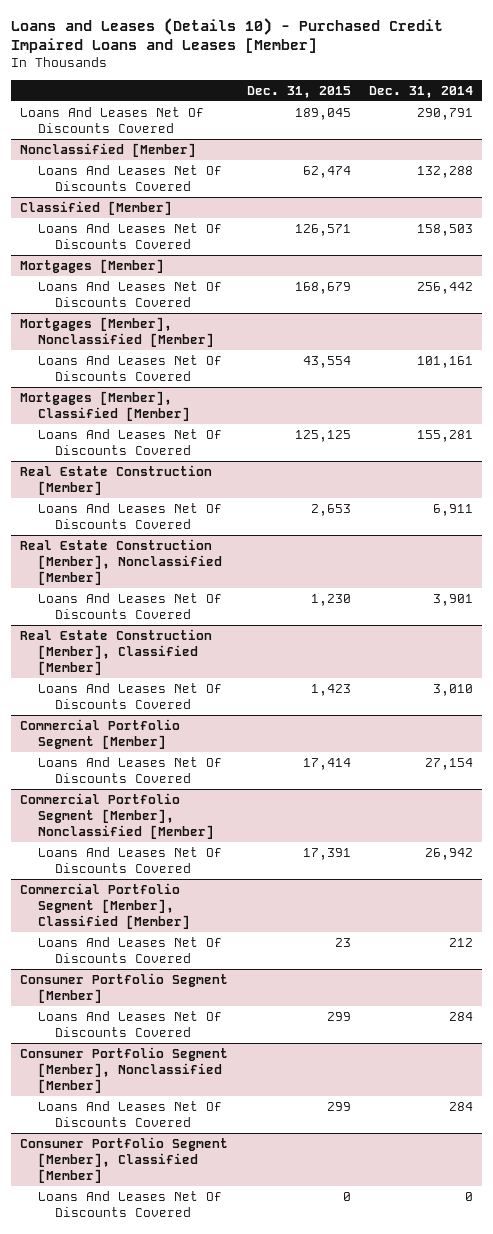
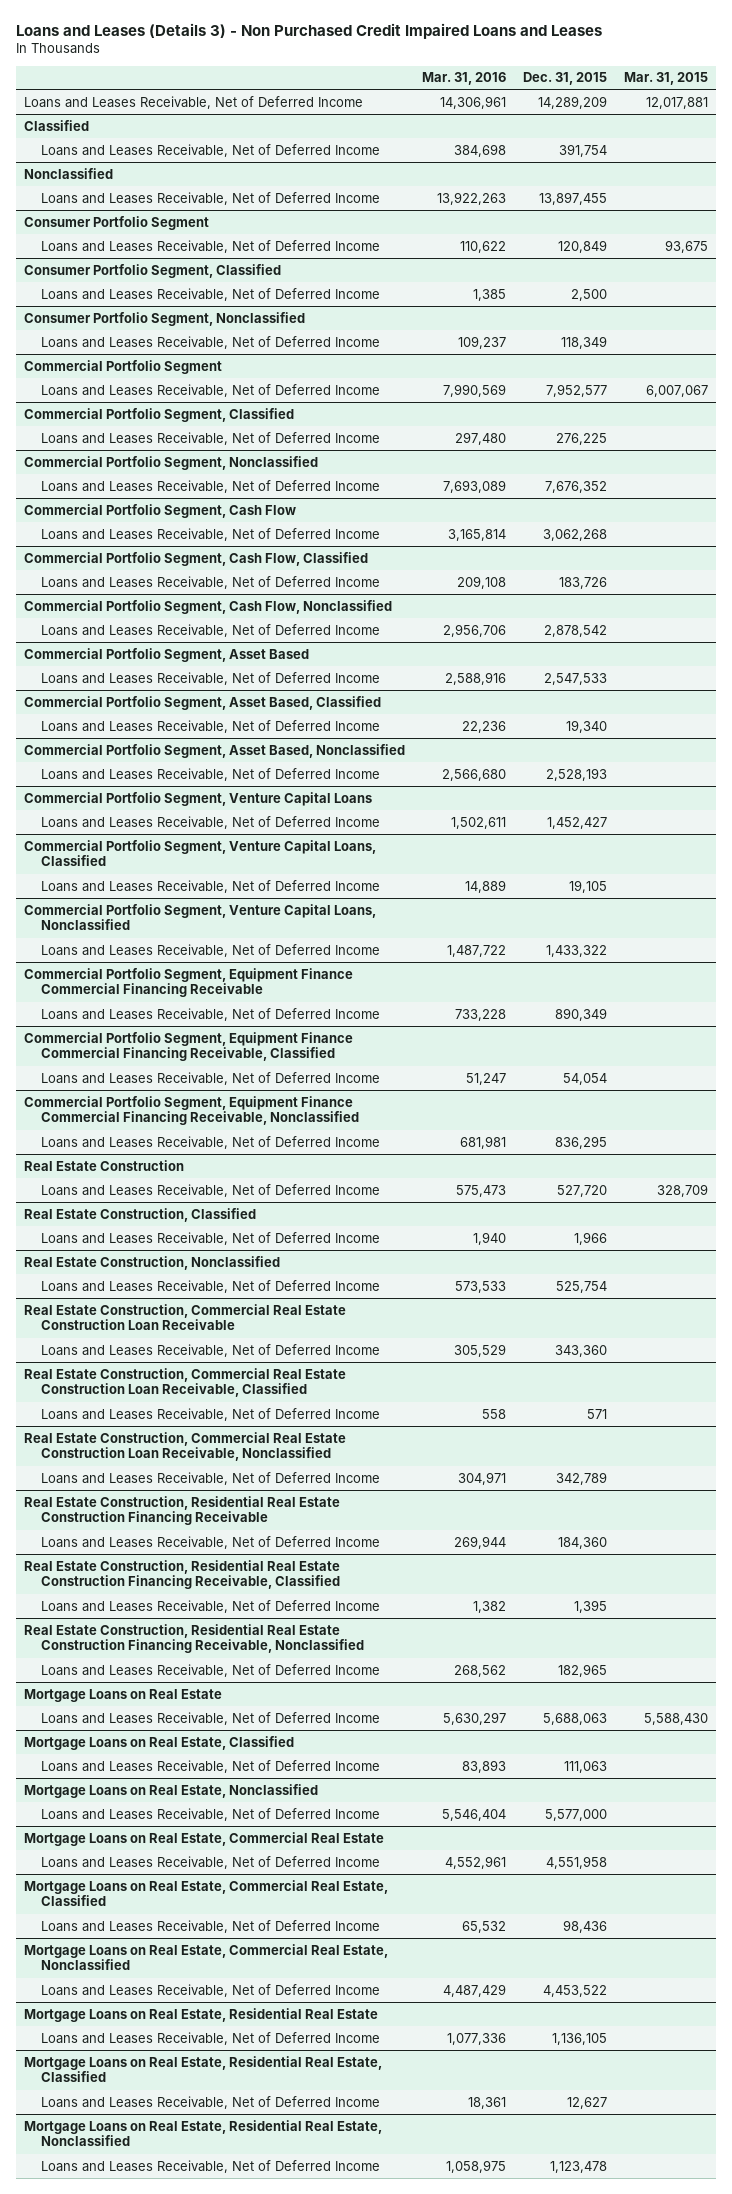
- Loans and Leases (Details 10) - Purchased Credit Impaired Loans and Leases [Member]
+ Loans and Leases (Details 3) - Non Purchased Credit Impaired Loans and Leases
- | Dec. 31, 2015 | Dec. 31, 2014
+ | Mar. 31, 2016 | Dec. 31, 2015 | Mar. 31, 2015
- Loans And Leases Net Of Discounts Covered | 189,045 | 290,791
- Nonclassified [Member]
- Loans And Leases Net Of Discounts Covered | 62,474 | 132,288
- Classified [Member]
- Loans And Leases Net Of Discounts Covered | 126,571 | 158,503
- Mortgages [Member]
- Loans And Leases Net Of Discounts Covered | 168,679 | 256,442
- Mortgages [Member], Nonclassified [Member]
- Loans And Leases Net Of Discounts Covered | 43,554 | 101,161
- Mortgages [Member], Classified [Member]
- Loans And Leases Net Of Discounts Covered | 125,125 | 155,281
- Real Estate Construction [Member]
- Loans And Leases Net Of Discounts Covered | 2,653 | 6,911
- Real Estate Construction [Member], Nonclassified [Member]
- Loans And Leases Net Of Discounts Covered | 1,230 | 3,901
- Real Estate Construction [Member], Classified [Member]
- Loans And Leases Net Of Discounts Covered | 1,423 | 3,010
- Commercial Portfolio Segment [Member]
- Loans And Leases Net Of Discounts Covered | 17,414 | 27,154
- Commercial Portfolio Segment [Member], Nonclassified [Member]
- Loans And Leases Net Of Discounts Covered | 17,391 | 26,942
- Commercial Portfolio Segment [Member], Classified [Member]
- Loans And Leases Net Of Discounts Covered | 23 | 212
- Consumer Portfolio Segment [Member]
- Loans And Leases Net Of Discounts Covered | 299 | 284
- Consumer Portfolio Segment [Member], Nonclassified [Member]
- Loans And Leases Net Of Discounts Covered | 299 | 284
- Consumer Portfolio Segment [Member], Classified [Member]
- Loans And Leases Net Of Discounts Covered | 0 | 0
+ Loans and Leases Receivable, Net of Deferred Income | 14,306,961 | 14,289,209 | 12,017,881
+ Classified
+ Loans and Leases Receivable, Net of Deferred Income | 384,698 | 391,754 |
+ Nonclassified
+ Loans and Leases Receivable, Net of Deferred Income | 13,922,263 | 13,897,455 |
+ Consumer Portfolio Segment
+ Loans and Leases Receivable, Net of Deferred Income | 110,622 | 120,849 | 93,675
+ Consumer Portfolio Segment, Classified
+ Loans and Leases Receivable, Net of Deferred Income | 1,385 | 2,500 |
+ Consumer Portfolio Segment, Nonclassified
+ Loans and Leases Receivable, Net of Deferred Income | 109,237 | 118,349 |
+ Commercial Portfolio Segment
+ Loans and Leases Receivable, Net of Deferred Income | 7,990,569 | 7,952,577 | 6,007,067
+ Commercial Portfolio Segment, Classified
+ Loans and Leases Receivable, Net of Deferred Income | 297,480 | 276,225 |
+ Commercial Portfolio Segment, Nonclassified
+ Loans and Leases Receivable, Net of Deferred Income | 7,693,089 | 7,676,352 |
+ Commercial Portfolio Segment, Cash Flow
+ Loans and Leases Receivable, Net of Deferred Income | 3,165,814 | 3,062,268 |
+ Commercial Portfolio Segment, Cash Flow, Classified
+ Loans and Leases Receivable, Net of Deferred Income | 209,108 | 183,726 |
+ Commercial Portfolio Segment, Cash Flow, Nonclassified
+ Loans and Leases Receivable, Net of Deferred Income | 2,956,706 | 2,878,542 |
+ Commercial Portfolio Segment, Asset Based
+ Loans and Leases Receivable, Net of Deferred Income | 2,588,916 | 2,547,533 |
+ Commercial Portfolio Segment, Asset Based, Classified
+ Loans and Leases Receivable, Net of Deferred Income | 22,236 | 19,340 |
+ Commercial Portfolio Segment, Asset Based, Nonclassified
+ Loans and Leases Receivable, Net of Deferred Income | 2,566,680 | 2,528,193 |
+ Commercial Portfolio Segment, Venture Capital Loans
+ Loans and Leases Receivable, Net of Deferred Income | 1,502,611 | 1,452,427 |
+ Commercial Portfolio Segment, Venture Capital Loans, Classified
+ Loans and Leases Receivable, Net of Deferred Income | 14,889 | 19,105 |
+ Commercial Portfolio Segment, Venture Capital Loans, Nonclassified
+ Loans and Leases Receivable, Net of Deferred Income | 1,487,722 | 1,433,322 |
+ Commercial Portfolio Segment, Equipment Finance Commercial Financing Receivable
+ Loans and Leases Receivable, Net of Deferred Income | 733,228 | 890,349 |
+ Commercial Portfolio Segment, Equipment Finance Commercial Financing Receivable, Classified
+ Loans and Leases Receivable, Net of Deferred Income | 51,247 | 54,054 |
+ Commercial Portfolio Segment, Equipment Finance Commercial Financing Receivable, Nonclassified
+ Loans and Leases Receivable, Net of Deferred Income | 681,981 | 836,295 |
+ Real Estate Construction
+ Loans and Leases Receivable, Net of Deferred Income | 575,473 | 527,720 | 328,709
+ Real Estate Construction, Classified
+ Loans and Leases Receivable, Net of Deferred Income | 1,940 | 1,966 |
+ Real Estate Construction, Nonclassified
+ Loans and Leases Receivable, Net of Deferred Income | 573,533 | 525,754 |
+ Real Estate Construction, Commercial Real Estate Construction Loan Receivable
+ Loans and Leases Receivable, Net of Deferred Income | 305,529 | 343,360 |
+ Real Estate Construction, Commercial Real Estate Construction Loan Receivable, Classified
+ Loans and Leases Receivable, Net of Deferred Income | 558 | 571 |
+ Real Estate Construction, Commercial Real Estate Construction Loan Receivable, Nonclassified
+ Loans and Leases Receivable, Net of Deferred Income | 304,971 | 342,789 |
+ Real Estate Construction, Residential Real Estate Construction Financing Receivable
+ Loans and Leases Receivable, Net of Deferred Income | 269,944 | 184,360 |
+ Real Estate Construction, Residential Real Estate Construction Financing Receivable, Classified
+ Loans and Leases Receivable, Net of Deferred Income | 1,382 | 1,395 |
+ Real Estate Construction, Residential Real Estate Construction Financing Receivable, Nonclassified
+ Loans and Leases Receivable, Net of Deferred Income | 268,562 | 182,965 |
+ Mortgage Loans on Real Estate
+ Loans and Leases Receivable, Net of Deferred Income | 5,630,297 | 5,688,063 | 5,588,430
+ Mortgage Loans on Real Estate, Classified
+ Loans and Leases Receivable, Net of Deferred Income | 83,893 | 111,063 |
+ Mortgage Loans on Real Estate, Nonclassified
+ Loans and Leases Receivable, Net of Deferred Income | 5,546,404 | 5,577,000 |
+ Mortgage Loans on Real Estate, Commercial Real Estate
+ Loans and Leases Receivable, Net of Deferred Income | 4,552,961 | 4,551,958 |
+ Mortgage Loans on Real Estate, Commercial Real Estate, Classified
+ Loans and Leases Receivable, Net of Deferred Income | 65,532 | 98,436 |
+ Mortgage Loans on Real Estate, Commercial Real Estate, Nonclassified
+ Loans and Leases Receivable, Net of Deferred Income | 4,487,429 | 4,453,522 |
+ Mortgage Loans on Real Estate, Residential Real Estate
+ Loans and Leases Receivable, Net of Deferred Income | 1,077,336 | 1,136,105 |
+ Mortgage Loans on Real Estate, Residential Real Estate, Classified
+ Loans and Leases Receivable, Net of Deferred Income | 18,361 | 12,627 |
+ Mortgage Loans on Real Estate, Residential Real Estate, Nonclassified
+ Loans and Leases Receivable, Net of Deferred Income | 1,058,975 | 1,123,478 |

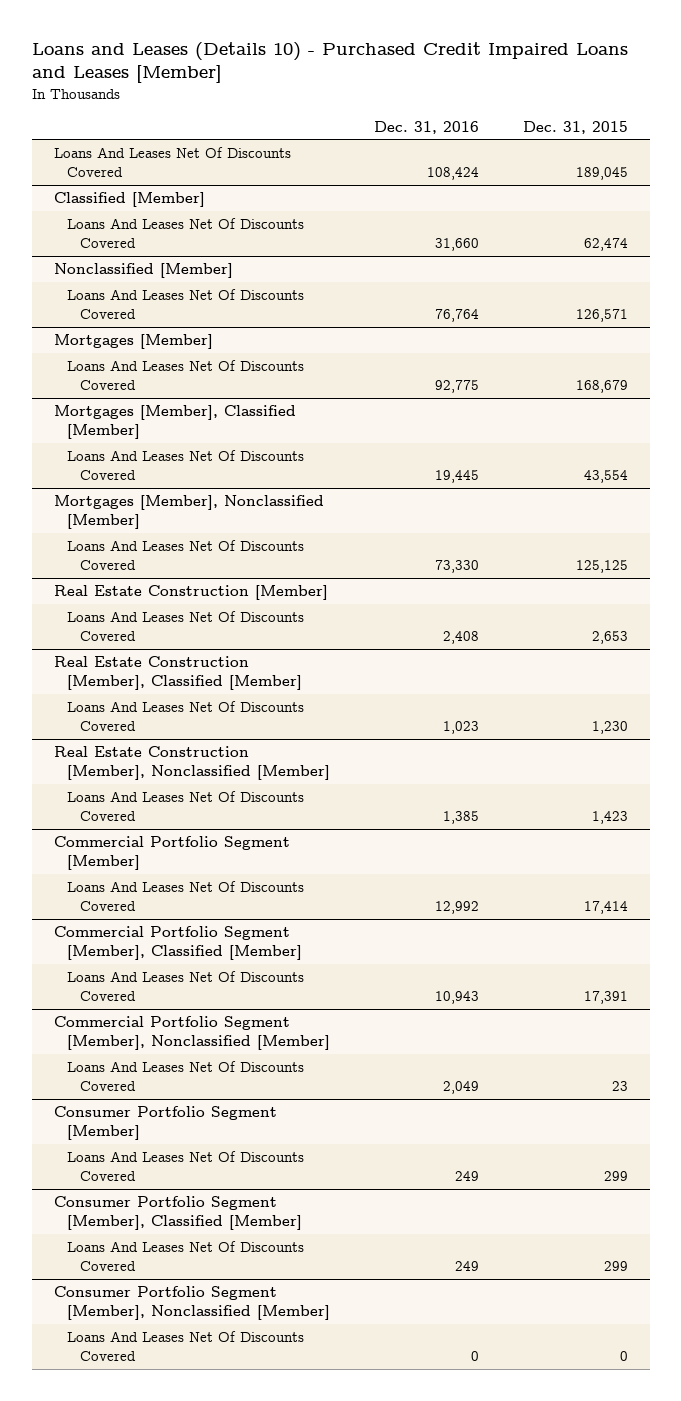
- Loans and Leases (Details 3) - Non Purchased Credit Impaired Loans and Leases
+ Loans and Leases (Details 10) - Purchased Credit Impaired Loans and Leases [Member]
- | Mar. 31, 2016 | Dec. 31, 2015 | Mar. 31, 2015
+ | Dec. 31, 2016 | Dec. 31, 2015
- Loans and Leases Receivable, Net of Deferred Income | 14,306,961 | 14,289,209 | 12,017,881
- Classified
- Loans and Leases Receivable, Net of Deferred Income | 384,698 | 391,754 |
- Nonclassified
- Loans and Leases Receivable, Net of Deferred Income | 13,922,263 | 13,897,455 |
- Consumer Portfolio Segment
- Loans and Leases Receivable, Net of Deferred Income | 110,622 | 120,849 | 93,675
- Consumer Portfolio Segment, Classified
- Loans and Leases Receivable, Net of Deferred Income | 1,385 | 2,500 |
- Consumer Portfolio Segment, Nonclassified
- Loans and Leases Receivable, Net of Deferred Income | 109,237 | 118,349 |
- Commercial Portfolio Segment
- Loans and Leases Receivable, Net of Deferred Income | 7,990,569 | 7,952,577 | 6,007,067
- Commercial Portfolio Segment, Classified
- Loans and Leases Receivable, Net of Deferred Income | 297,480 | 276,225 |
- Commercial Portfolio Segment, Nonclassified
- Loans and Leases Receivable, Net of Deferred Income | 7,693,089 | 7,676,352 |
- Commercial Portfolio Segment, Cash Flow
- Loans and Leases Receivable, Net of Deferred Income | 3,165,814 | 3,062,268 |
- Commercial Portfolio Segment, Cash Flow, Classified
- Loans and Leases Receivable, Net of Deferred Income | 209,108 | 183,726 |
- Commercial Portfolio Segment, Cash Flow, Nonclassified
- Loans and Leases Receivable, Net of Deferred Income | 2,956,706 | 2,878,542 |
- Commercial Portfolio Segment, Asset Based
- Loans and Leases Receivable, Net of Deferred Income | 2,588,916 | 2,547,533 |
- Commercial Portfolio Segment, Asset Based, Classified
- Loans and Leases Receivable, Net of Deferred Income | 22,236 | 19,340 |
- Commercial Portfolio Segment, Asset Based, Nonclassified
- Loans and Leases Receivable, Net of Deferred Income | 2,566,680 | 2,528,193 |
- Commercial Portfolio Segment, Venture Capital Loans
- Loans and Leases Receivable, Net of Deferred Income | 1,502,611 | 1,452,427 |
- Commercial Portfolio Segment, Venture Capital Loans, Classified
- Loans and Leases Receivable, Net of Deferred Income | 14,889 | 19,105 |
- Commercial Portfolio Segment, Venture Capital Loans, Nonclassified
- Loans and Leases Receivable, Net of Deferred Income | 1,487,722 | 1,433,322 |
- Commercial Portfolio Segment, Equipment Finance Commercial Financing Receivable
- Loans and Leases Receivable, Net of Deferred Income | 733,228 | 890,349 |
- Commercial Portfolio Segment, Equipment Finance Commercial Financing Receivable, Classified
- Loans and Leases Receivable, Net of Deferred Income | 51,247 | 54,054 |
- Commercial Portfolio Segment, Equipment Finance Commercial Financing Receivable, Nonclassified
- Loans and Leases Receivable, Net of Deferred Income | 681,981 | 836,295 |
- Real Estate Construction
- Loans and Leases Receivable, Net of Deferred Income | 575,473 | 527,720 | 328,709
- Real Estate Construction, Classified
- Loans and Leases Receivable, Net of Deferred Income | 1,940 | 1,966 |
- Real Estate Construction, Nonclassified
- Loans and Leases Receivable, Net of Deferred Income | 573,533 | 525,754 |
- Real Estate Construction, Commercial Real Estate Construction Loan Receivable
- Loans and Leases Receivable, Net of Deferred Income | 305,529 | 343,360 |
- Real Estate Construction, Commercial Real Estate Construction Loan Receivable, Classified
- Loans and Leases Receivable, Net of Deferred Income | 558 | 571 |
- Real Estate Construction, Commercial Real Estate Construction Loan Receivable, Nonclassified
- Loans and Leases Receivable, Net of Deferred Income | 304,971 | 342,789 |
- Real Estate Construction, Residential Real Estate Construction Financing Receivable
- Loans and Leases Receivable, Net of Deferred Income | 269,944 | 184,360 |
- Real Estate Construction, Residential Real Estate Construction Financing Receivable, Classified
- Loans and Leases Receivable, Net of Deferred Income | 1,382 | 1,395 |
- Real Estate Construction, Residential Real Estate Construction Financing Receivable, Nonclassified
- Loans and Leases Receivable, Net of Deferred Income | 268,562 | 182,965 |
- Mortgage Loans on Real Estate
- Loans and Leases Receivable, Net of Deferred Income | 5,630,297 | 5,688,063 | 5,588,430
- Mortgage Loans on Real Estate, Classified
- Loans and Leases Receivable, Net of Deferred Income | 83,893 | 111,063 |
- Mortgage Loans on Real Estate, Nonclassified
- Loans and Leases Receivable, Net of Deferred Income | 5,546,404 | 5,577,000 |
- Mortgage Loans on Real Estate, Commercial Real Estate
- Loans and Leases Receivable, Net of Deferred Income | 4,552,961 | 4,551,958 |
- Mortgage Loans on Real Estate, Commercial Real Estate, Classified
- Loans and Leases Receivable, Net of Deferred Income | 65,532 | 98,436 |
- Mortgage Loans on Real Estate, Commercial Real Estate, Nonclassified
- Loans and Leases Receivable, Net of Deferred Income | 4,487,429 | 4,453,522 |
- Mortgage Loans on Real Estate, Residential Real Estate
- Loans and Leases Receivable, Net of Deferred Income | 1,077,336 | 1,136,105 |
- Mortgage Loans on Real Estate, Residential Real Estate, Classified
- Loans and Leases Receivable, Net of Deferred Income | 18,361 | 12,627 |
- Mortgage Loans on Real Estate, Residential Real Estate, Nonclassified
- Loans and Leases Receivable, Net of Deferred Income | 1,058,975 | 1,123,478 |
+ Loans And Leases Net Of Discounts Covered | 108,424 | 189,045
+ Classified [Member]
+ Loans And Leases Net Of Discounts Covered | 31,660 | 62,474
+ Nonclassified [Member]
+ Loans And Leases Net Of Discounts Covered | 76,764 | 126,571
+ Mortgages [Member]
+ Loans And Leases Net Of Discounts Covered | 92,775 | 168,679
+ Mortgages [Member], Classified [Member]
+ Loans And Leases Net Of Discounts Covered | 19,445 | 43,554
+ Mortgages [Member], Nonclassified [Member]
+ Loans And Leases Net Of Discounts Covered | 73,330 | 125,125
+ Real Estate Construction [Member]
+ Loans And Leases Net Of Discounts Covered | 2,408 | 2,653
+ Real Estate Construction [Member], Classified [Member]
+ Loans And Leases Net Of Discounts Covered | 1,023 | 1,230
+ Real Estate Construction [Member], Nonclassified [Member]
+ Loans And Leases Net Of Discounts Covered | 1,385 | 1,423
+ Commercial Portfolio Segment [Member]
+ Loans And Leases Net Of Discounts Covered | 12,992 | 17,414
+ Commercial Portfolio Segment [Member], Classified [Member]
+ Loans And Leases Net Of Discounts Covered | 10,943 | 17,391
+ Commercial Portfolio Segment [Member], Nonclassified [Member]
+ Loans And Leases Net Of Discounts Covered | 2,049 | 23
+ Consumer Portfolio Segment [Member]
+ Loans And Leases Net Of Discounts Covered | 249 | 299
+ Consumer Portfolio Segment [Member], Classified [Member]
+ Loans And Leases Net Of Discounts Covered | 249 | 299
+ Consumer Portfolio Segment [Member], Nonclassified [Member]
+ Loans And Leases Net Of Discounts Covered | 0 | 0

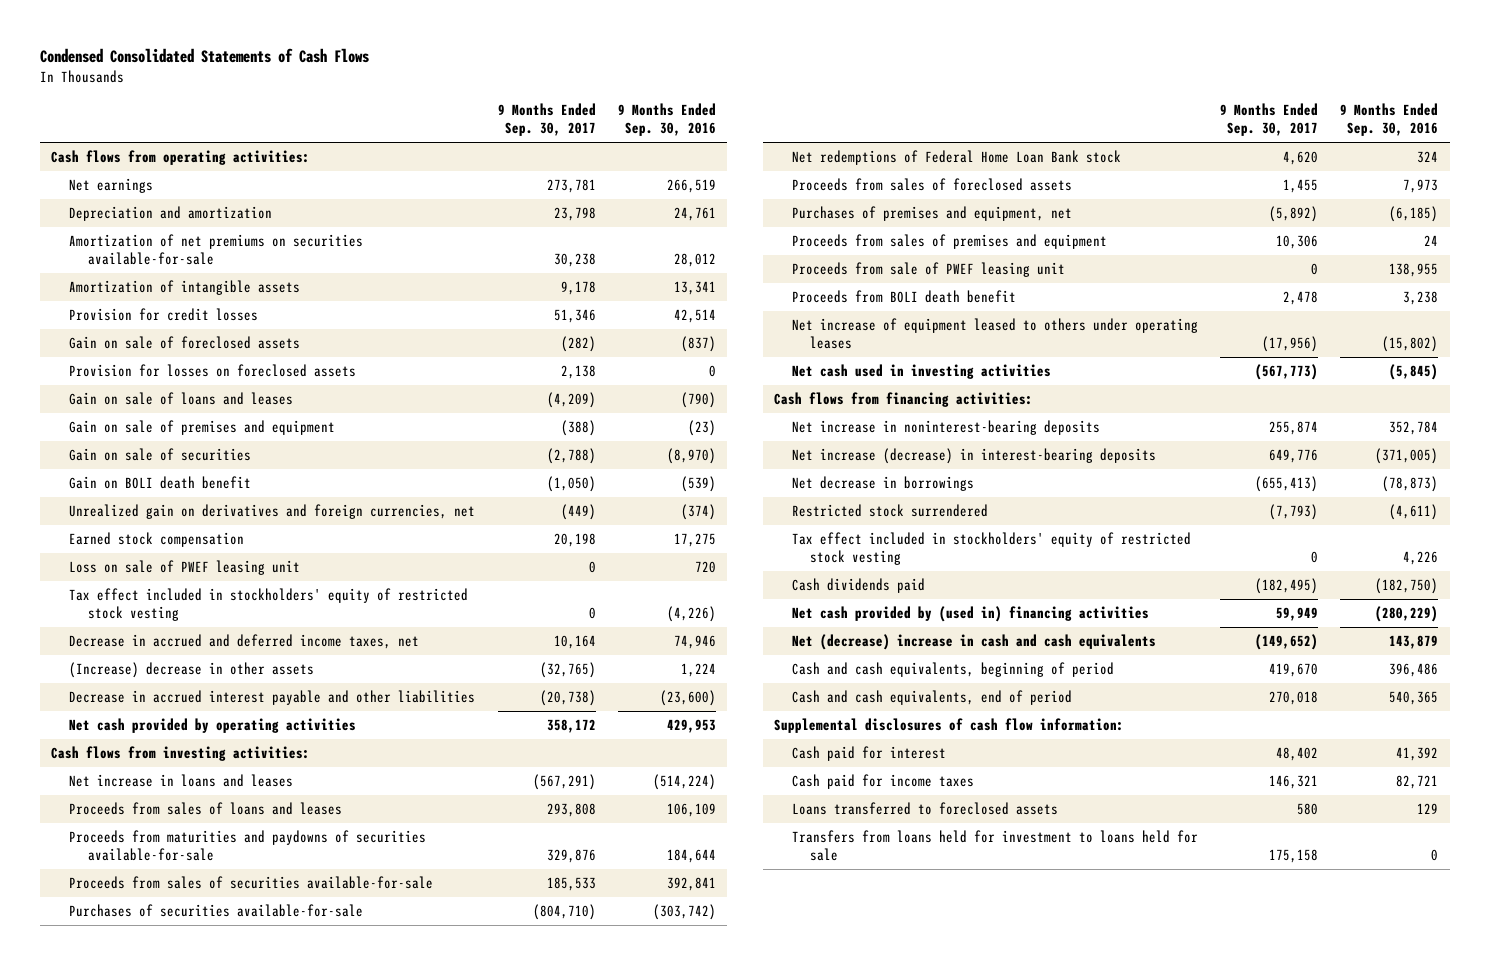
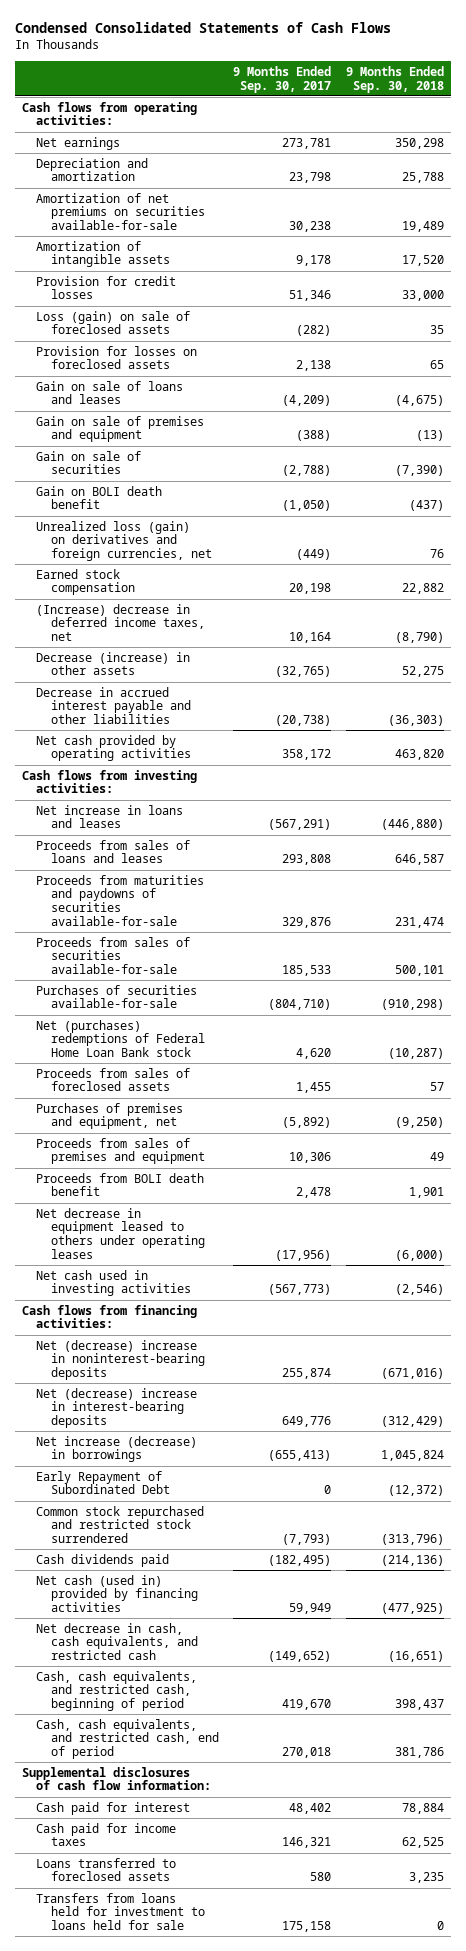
- | 9 Months Ended Sep. 30, 2017 | 9 Months Ended Sep. 30, 2016
+ | 9 Months Ended Sep. 30, 2017 | 9 Months Ended Sep. 30, 2018
- Gain on sale of foreclosed assets | (282) | (837)
+ Loss (gain) on sale of foreclosed assets | (282) | 35
- Unrealized gain on derivatives and foreign currencies, net | (449) | (374)
+ Unrealized loss (gain) on derivatives and foreign currencies, net | (449) | 76
- Loss on sale of PWEF leasing unit | 0 | 720
- Tax effect included in stockholders' equity of restricted stock vesting | 0 | (4,226)
- Decrease in accrued and deferred income taxes, net | 10,164 | 74,946
- (Increase) decrease in other assets | (32,765) | 1,224
+ (Increase) decrease in deferred income taxes, net | 10,164 | (8,790)
+ Decrease (increase) in other assets | (32,765) | 52,275
- Net redemptions of Federal Home Loan Bank stock | 4,620 | 324
+ Net (purchases) redemptions of Federal Home Loan Bank stock | 4,620 | (10,287)
- Proceeds from sale of PWEF leasing unit | 0 | 138,955
- Net increase of equipment leased to others under operating leases | (17,956) | (15,802)
+ Net decrease in equipment leased to others under operating leases | (17,956) | (6,000)
- Net increase in noninterest-bearing deposits | 255,874 | 352,784
- Net increase (decrease) in interest-bearing deposits | 649,776 | (371,005)
- Net decrease in borrowings | (655,413) | (78,873)
- Restricted stock surrendered | (7,793) | (4,611)
- Tax effect included in stockholders' equity of restricted stock vesting | 0 | 4,226
+ Net (decrease) increase in noninterest-bearing deposits | 255,874 | (671,016)
+ Net (decrease) increase in interest-bearing deposits | 649,776 | (312,429)
+ Net increase (decrease) in borrowings | (655,413) | 1,045,824
+ Early Repayment of Subordinated Debt | 0 | (12,372)
+ Common stock repurchased and restricted stock surrendered | (7,793) | (313,796)
- Net cash provided by (used in) financing activities | 59,949 | (280,229)
- Net (decrease) increase in cash and cash equivalents | (149,652) | 143,879
- Cash and cash equivalents, beginning of period | 419,670 | 396,486
- Cash and cash equivalents, end of period | 270,018 | 540,365
+ Net cash (used in) provided by financing activities | 59,949 | (477,925)
+ Net decrease in cash, cash equivalents, and restricted cash | (149,652) | (16,651)
+ Cash, cash equivalents, and restricted cash, beginning of period | 419,670 | 398,437
+ Cash, cash equivalents, and restricted cash, end of period | 270,018 | 381,786

